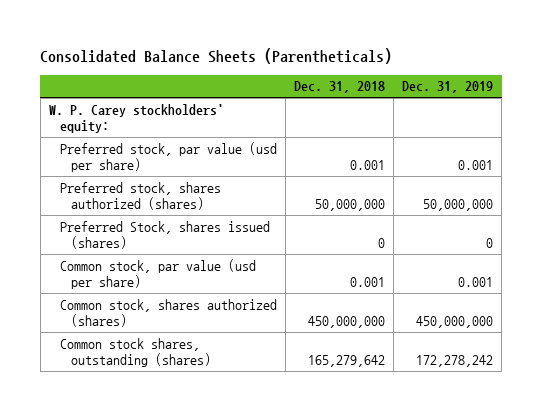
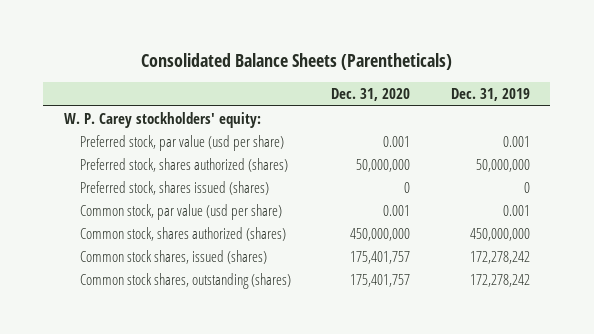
- | Dec. 31, 2018 | Dec. 31, 2019
+ | Dec. 31, 2020 | Dec. 31, 2019
- Preferred Stock, shares issued (shares) | 0 | 0
+ Preferred stock, shares issued (shares) | 0 | 0
+ Common stock shares, issued (shares) | 175,401,757 | 172,278,242

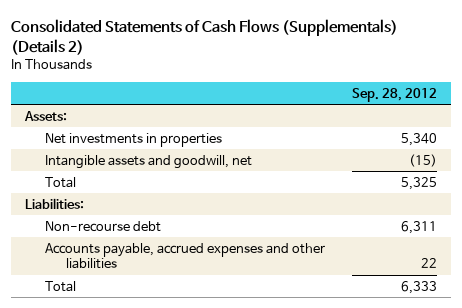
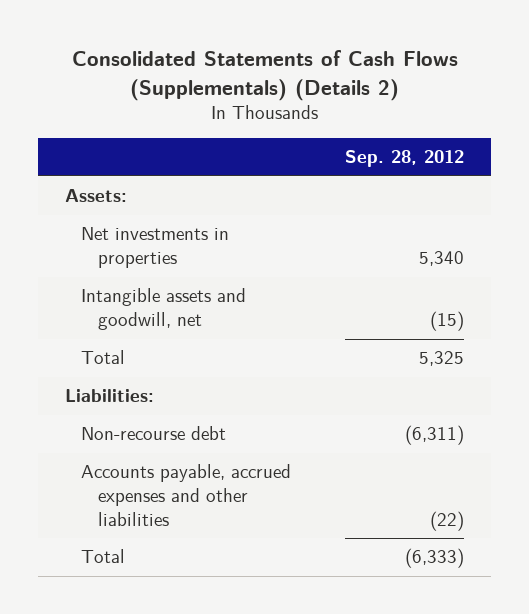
- Non-recourse debt | 6,311
- Accounts payable, accrued expenses and other liabilities | 22
- Total | 6,333
+ Non-recourse debt | (6,311)
+ Accounts payable, accrued expenses and other liabilities | (22)
+ Total | (6,333)

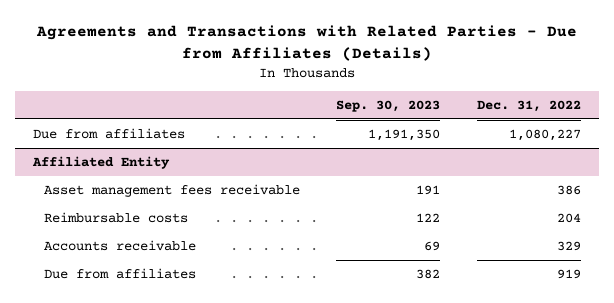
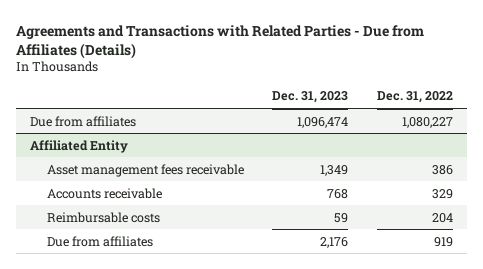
- | Sep. 30, 2023 | Dec. 31, 2022
+ | Dec. 31, 2023 | Dec. 31, 2022
@ Affiliated Entity
moved down: Reimbursable costs | 59 | 204

